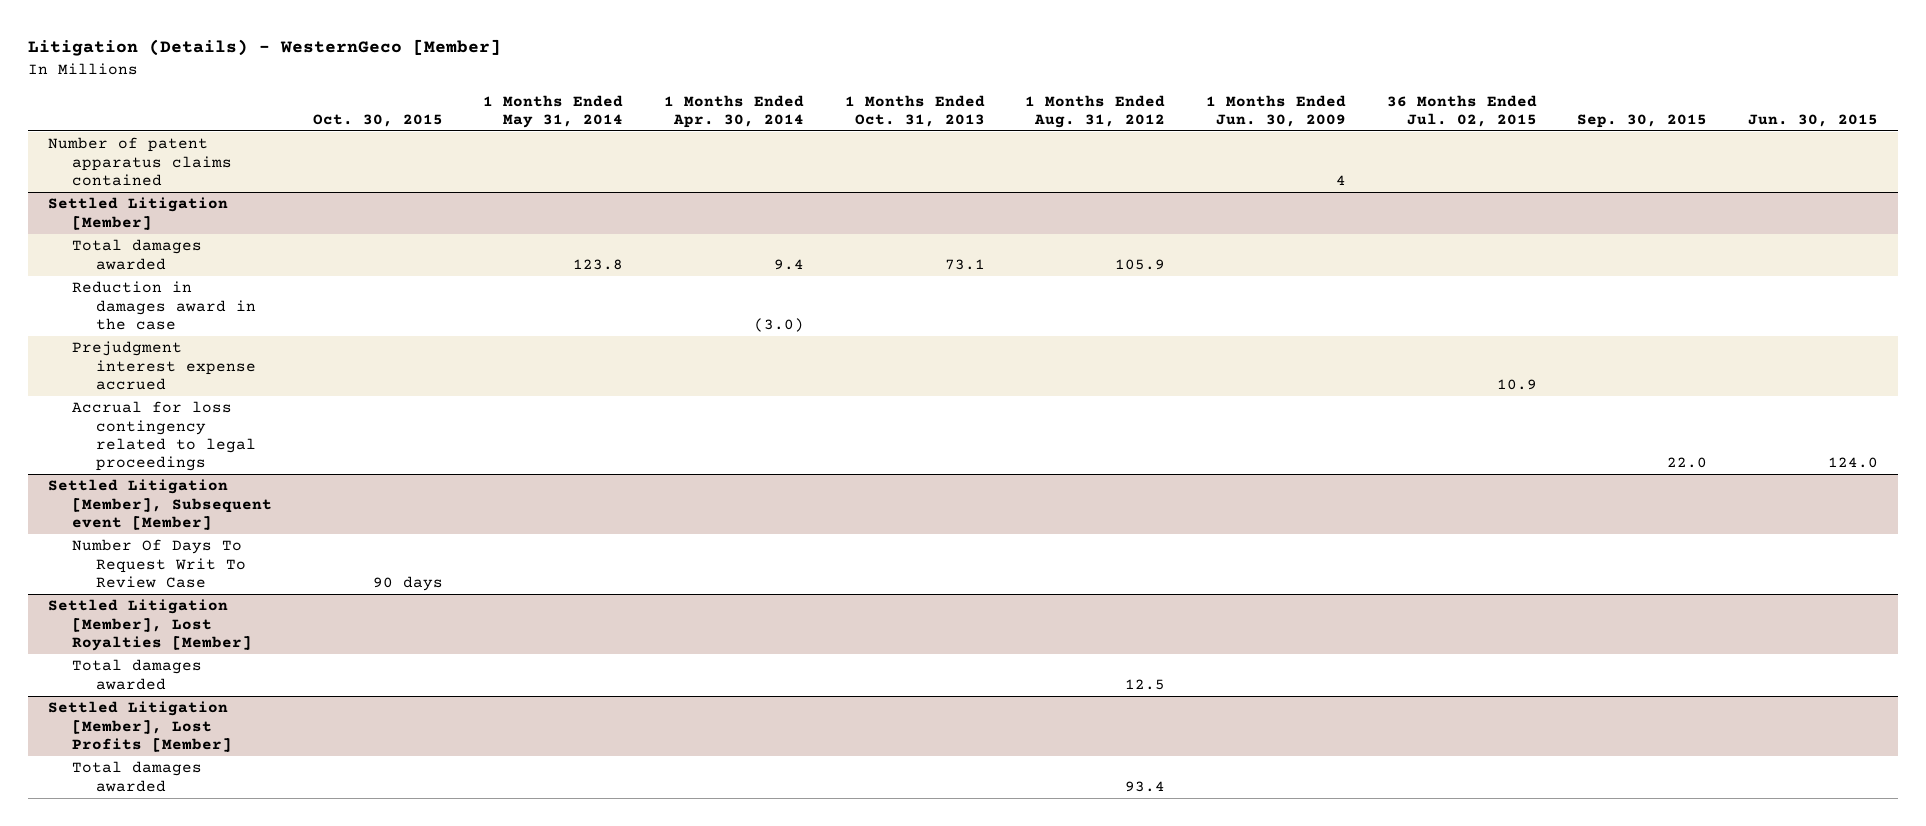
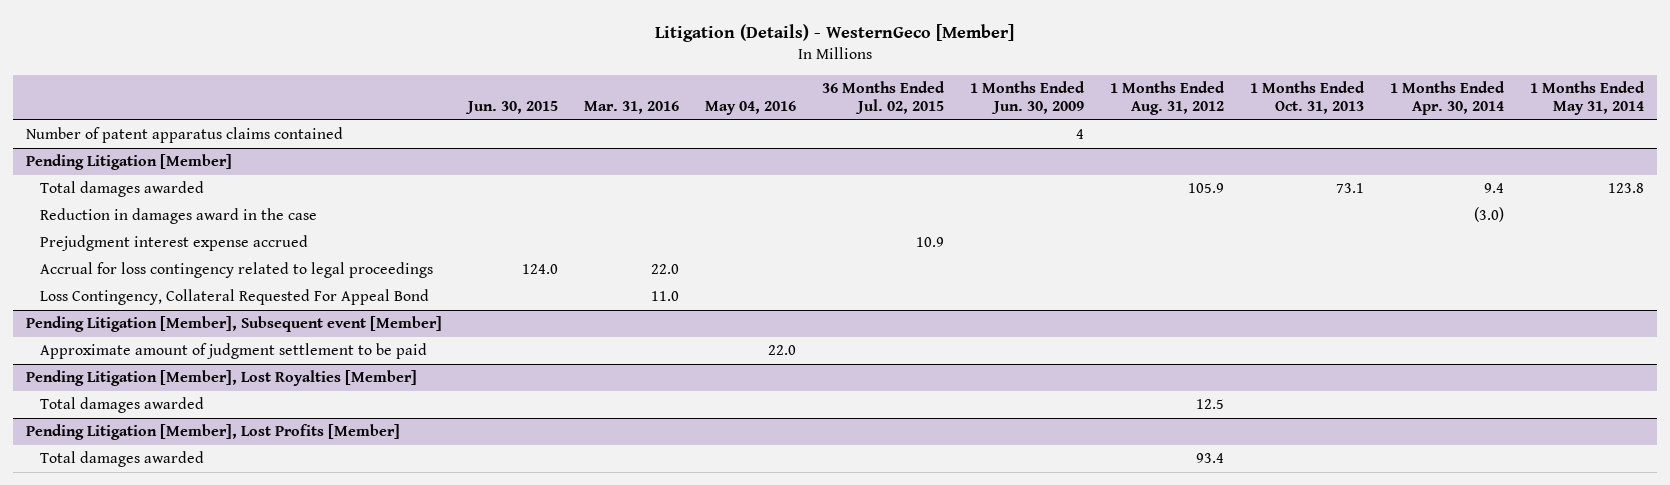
- | Oct. 30, 2015 | 1 Months Ended May 31, 2014 | 1 Months Ended Apr. 30, 2014 | 1 Months Ended Oct. 31, 2013 | 1 Months Ended Aug. 31, 2012 | 1 Months Ended Jun. 30, 2009 | 36 Months Ended Jul. 02, 2015 | Sep. 30, 2015 | Jun. 30, 2015
+ | Jun. 30, 2015 | Mar. 31, 2016 | May 04, 2016 | 36 Months Ended Jul. 02, 2015 | 1 Months Ended Jun. 30, 2009 | 1 Months Ended Aug. 31, 2012 | 1 Months Ended Oct. 31, 2013 | 1 Months Ended Apr. 30, 2014 | 1 Months Ended May 31, 2014
- Settled Litigation [Member]
+ Pending Litigation [Member]
- Settled Litigation [Member], Subsequent event [Member]
- Number Of Days To Request Writ To Review Case | 90 days | | | | | | | |
- Settled Litigation [Member], Lost Royalties [Member]
+ Loss Contingency, Collateral Requested For Appeal Bond | | 11.0 | | | | | | |
+ Pending Litigation [Member], Subsequent event [Member]
+ Approximate amount of judgment settlement to be paid | | | 22.0 | | | | | |
+ Pending Litigation [Member], Lost Royalties [Member]
- Settled Litigation [Member], Lost Profits [Member]
+ Pending Litigation [Member], Lost Profits [Member]

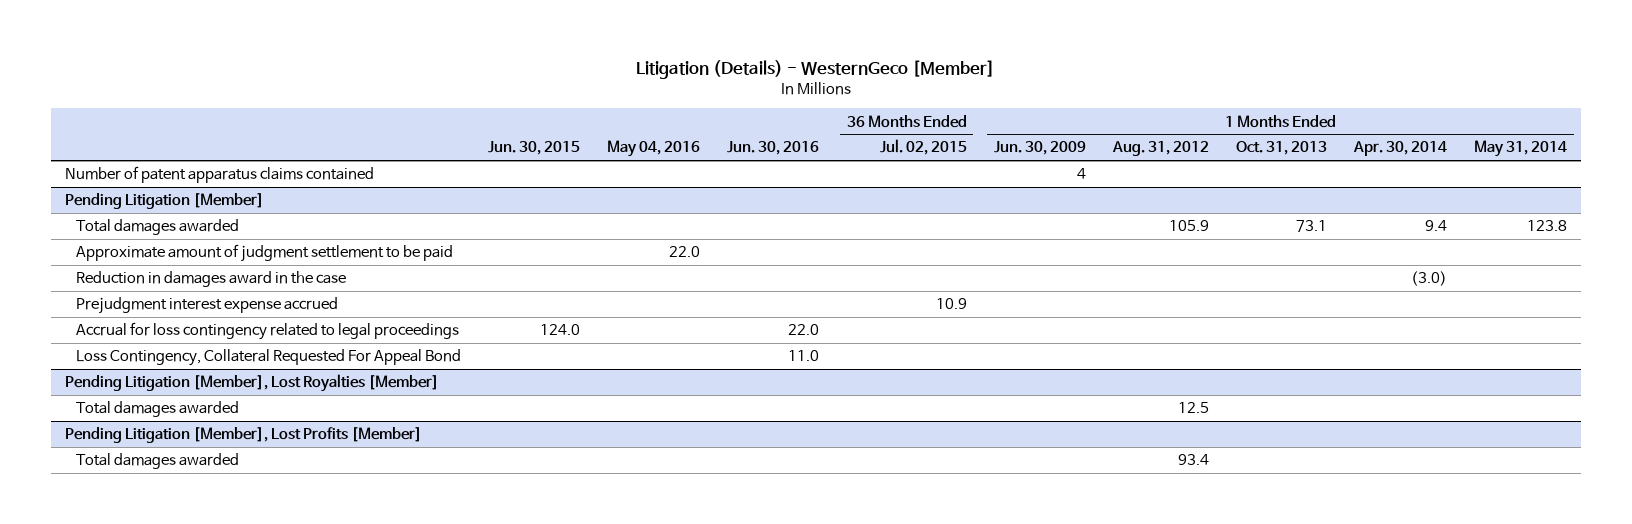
- | Jun. 30, 2015 | Mar. 31, 2016 | May 04, 2016 | 36 Months Ended Jul. 02, 2015 | 1 Months Ended Jun. 30, 2009 | 1 Months Ended Aug. 31, 2012 | 1 Months Ended Oct. 31, 2013 | 1 Months Ended Apr. 30, 2014 | 1 Months Ended May 31, 2014
+ | Jun. 30, 2015 | May 04, 2016 | Jun. 30, 2016 | 36 Months Ended Jul. 02, 2015 | 1 Months Ended Jun. 30, 2009 | 1 Months Ended Aug. 31, 2012 | 1 Months Ended Oct. 31, 2013 | 1 Months Ended Apr. 30, 2014 | 1 Months Ended May 31, 2014
@ Pending Litigation [Member]
+ Approximate amount of judgment settlement to be paid | | 22.0 | | | | | | |
- Pending Litigation [Member], Subsequent event [Member]
- Approximate amount of judgment settlement to be paid | | | 22.0 | | | | | |

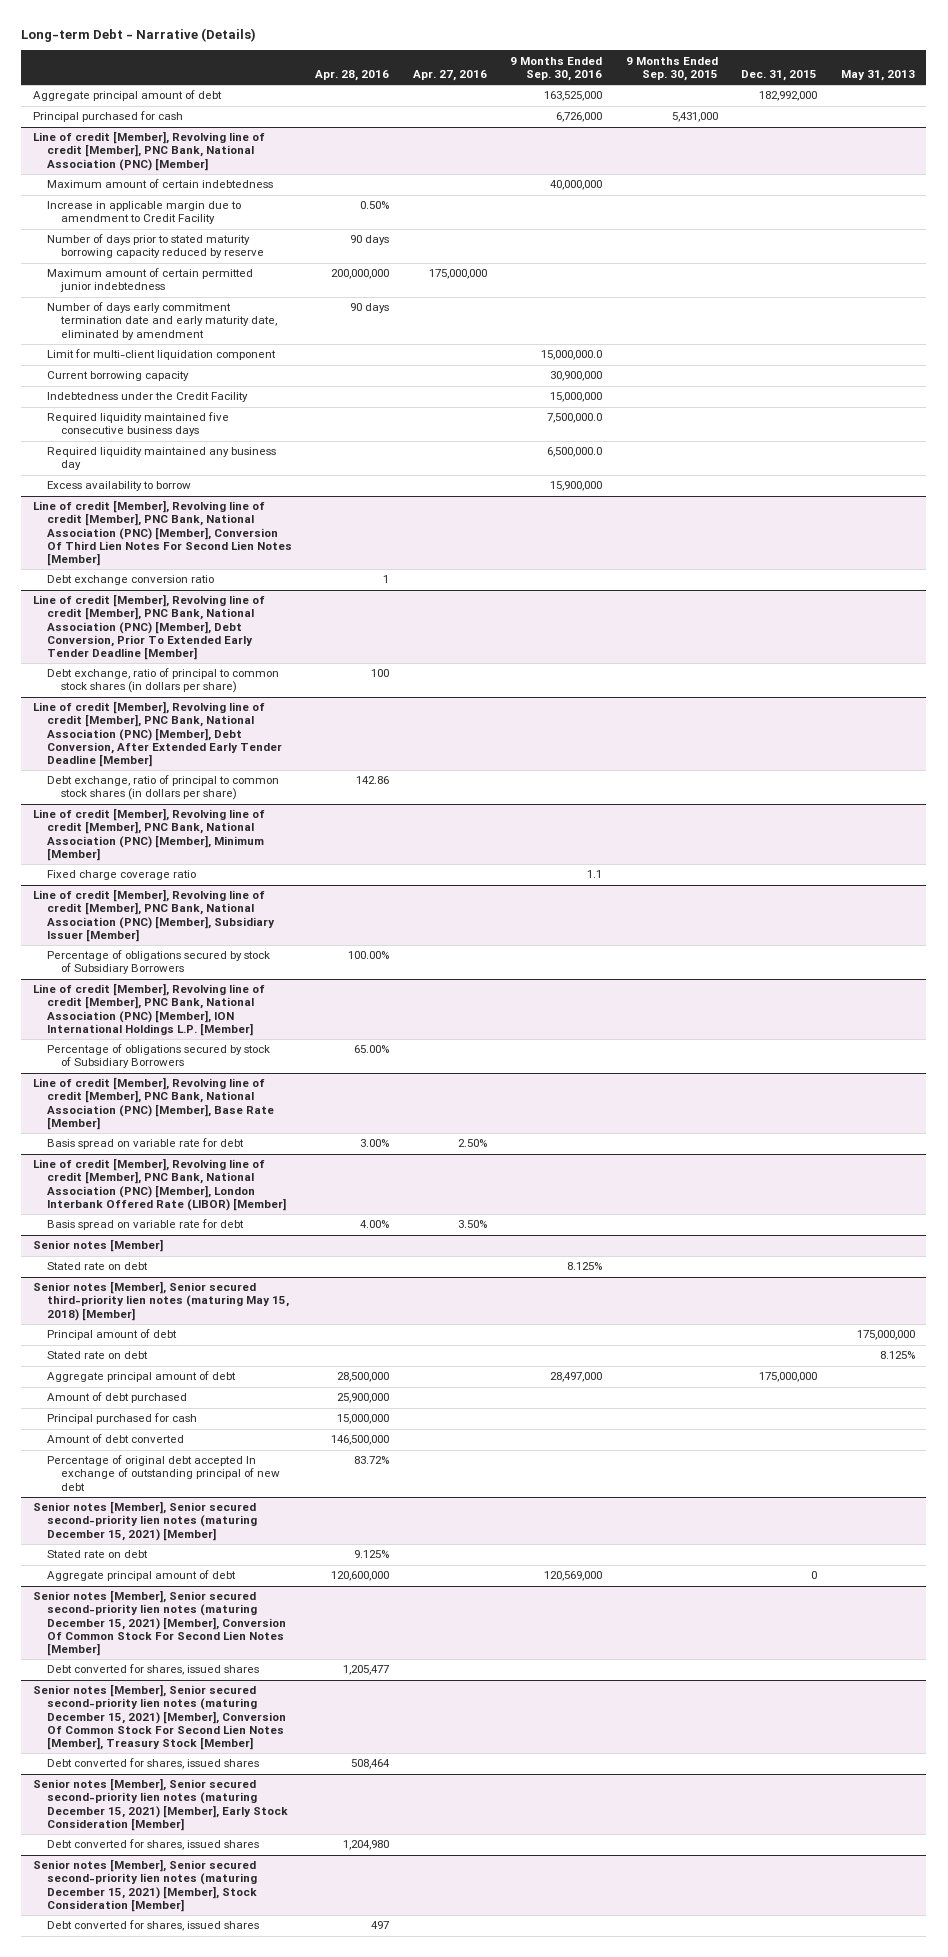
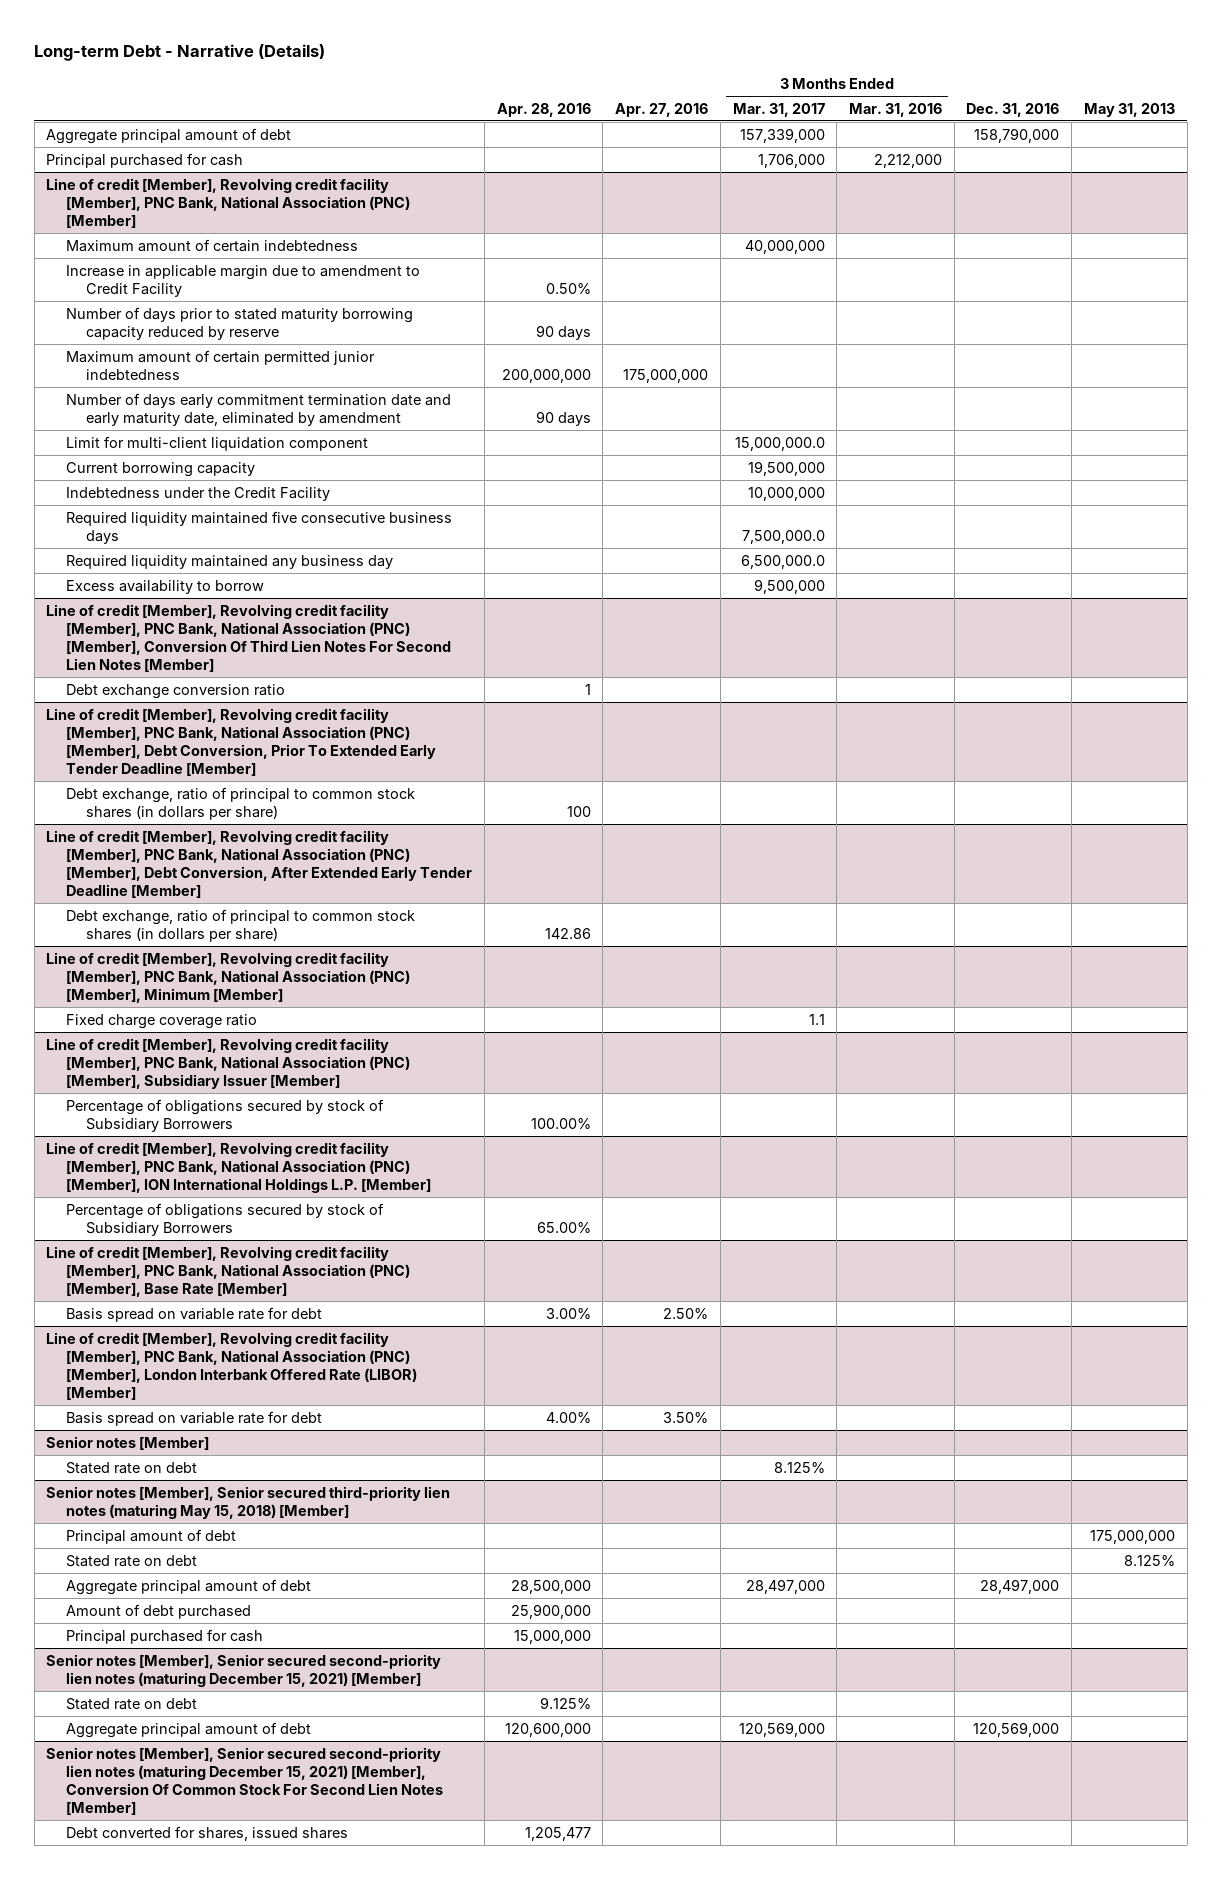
- | Apr. 28, 2016 | Apr. 27, 2016 | 9 Months Ended Sep. 30, 2016 | 9 Months Ended Sep. 30, 2015 | Dec. 31, 2015 | May 31, 2013
+ | Apr. 28, 2016 | Apr. 27, 2016 | 3 Months Ended Mar. 31, 2017 | 3 Months Ended Mar. 31, 2016 | Dec. 31, 2016 | May 31, 2013
- Line of credit [Member], Revolving line of credit [Member], PNC Bank, National Association (PNC) [Member]
+ Line of credit [Member], Revolving credit facility [Member], PNC Bank, National Association (PNC) [Member]
- Line of credit [Member], Revolving line of credit [Member], PNC Bank, National Association (PNC) [Member], Conversion Of Third Lien Notes For Second Lien Notes [Member]
+ Line of credit [Member], Revolving credit facility [Member], PNC Bank, National Association (PNC) [Member], Conversion Of Third Lien Notes For Second Lien Notes [Member]
- Line of credit [Member], Revolving line of credit [Member], PNC Bank, National Association (PNC) [Member], Debt Conversion, Prior To Extended Early Tender Deadline [Member]
+ Line of credit [Member], Revolving credit facility [Member], PNC Bank, National Association (PNC) [Member], Debt Conversion, Prior To Extended Early Tender Deadline [Member]
- Line of credit [Member], Revolving line of credit [Member], PNC Bank, National Association (PNC) [Member], Debt Conversion, After Extended Early Tender Deadline [Member]
+ Line of credit [Member], Revolving credit facility [Member], PNC Bank, National Association (PNC) [Member], Debt Conversion, After Extended Early Tender Deadline [Member]
- Line of credit [Member], Revolving line of credit [Member], PNC Bank, National Association (PNC) [Member], Minimum [Member]
+ Line of credit [Member], Revolving credit facility [Member], PNC Bank, National Association (PNC) [Member], Minimum [Member]
- Line of credit [Member], Revolving line of credit [Member], PNC Bank, National Association (PNC) [Member], Subsidiary Issuer [Member]
+ Line of credit [Member], Revolving credit facility [Member], PNC Bank, National Association (PNC) [Member], Subsidiary Issuer [Member]
- Line of credit [Member], Revolving line of credit [Member], PNC Bank, National Association (PNC) [Member], ION International Holdings L.P. [Member]
+ Line of credit [Member], Revolving credit facility [Member], PNC Bank, National Association (PNC) [Member], ION International Holdings L.P. [Member]
- Line of credit [Member], Revolving line of credit [Member], PNC Bank, National Association (PNC) [Member], Base Rate [Member]
+ Line of credit [Member], Revolving credit facility [Member], PNC Bank, National Association (PNC) [Member], Base Rate [Member]
- Line of credit [Member], Revolving line of credit [Member], PNC Bank, National Association (PNC) [Member], London Interbank Offered Rate (LIBOR) [Member]
+ Line of credit [Member], Revolving credit facility [Member], PNC Bank, National Association (PNC) [Member], London Interbank Offered Rate (LIBOR) [Member]
@ Senior notes [Member], Senior secured third-priority lien notes (maturing May 15, 2018) [Member]
- Amount of debt converted | 146,500,000 | | | | |
- Percentage of original debt accepted In exchange of outstanding principal of new debt | 83.72% | | | | |
- Senior notes [Member], Senior secured second-priority lien notes (maturing December 15, 2021) [Member], Conversion Of Common Stock For Second Lien Notes [Member], Treasury Stock [Member]
- Debt converted for shares, issued shares | 508,464 | | | | |
- Senior notes [Member], Senior secured second-priority lien notes (maturing December 15, 2021) [Member], Early Stock Consideration [Member]
- Debt converted for shares, issued shares | 1,204,980 | | | | |
- Senior notes [Member], Senior secured second-priority lien notes (maturing December 15, 2021) [Member], Stock Consideration [Member]
- Debt converted for shares, issued shares | 497 | | | | |

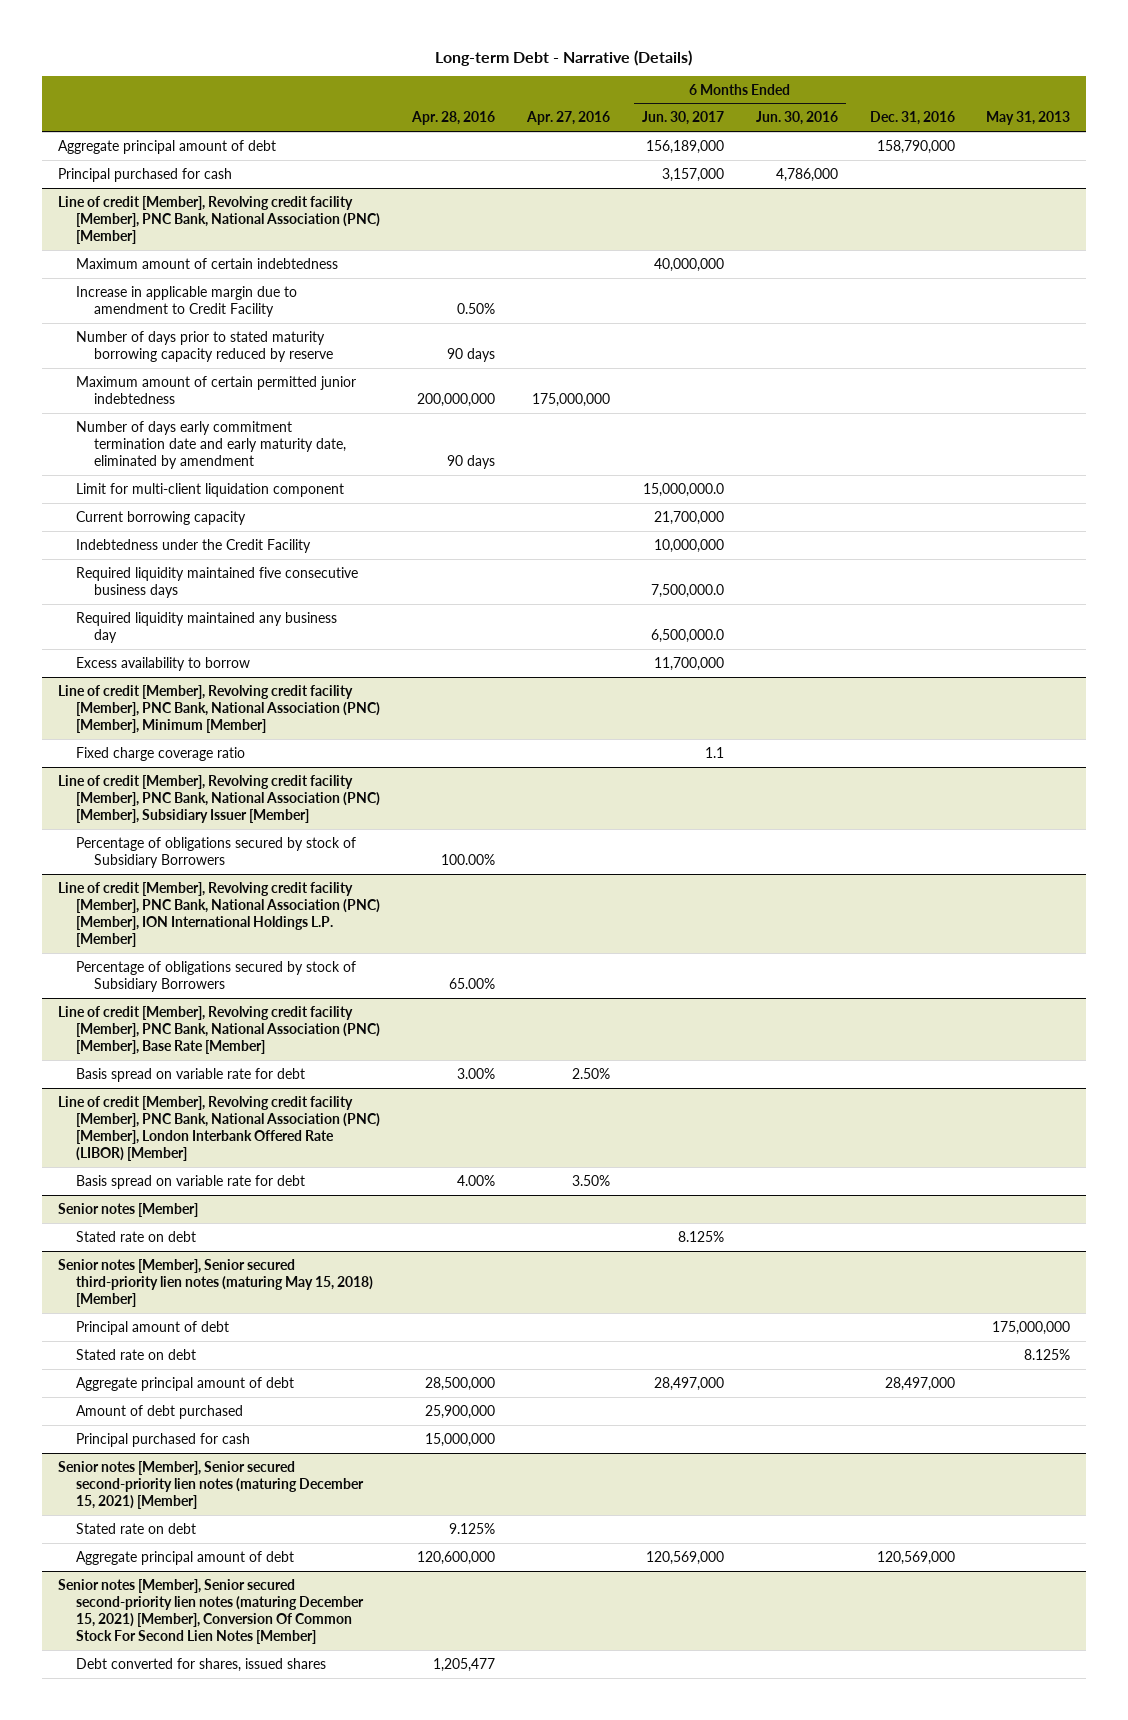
- | Apr. 28, 2016 | Apr. 27, 2016 | 3 Months Ended Mar. 31, 2017 | 3 Months Ended Mar. 31, 2016 | Dec. 31, 2016 | May 31, 2013
+ | Apr. 28, 2016 | Apr. 27, 2016 | 6 Months Ended Jun. 30, 2017 | 6 Months Ended Jun. 30, 2016 | Dec. 31, 2016 | May 31, 2013
- Line of credit [Member], Revolving credit facility [Member], PNC Bank, National Association (PNC) [Member], Conversion Of Third Lien Notes For Second Lien Notes [Member]
- Debt exchange conversion ratio | 1 | | | | |
- Line of credit [Member], Revolving credit facility [Member], PNC Bank, National Association (PNC) [Member], Debt Conversion, Prior To Extended Early Tender Deadline [Member]
- Debt exchange, ratio of principal to common stock shares (in dollars per share) | 100 | | | | |
- Line of credit [Member], Revolving credit facility [Member], PNC Bank, National Association (PNC) [Member], Debt Conversion, After Extended Early Tender Deadline [Member]
- Debt exchange, ratio of principal to common stock shares (in dollars per share) | 142.86 | | | | |

